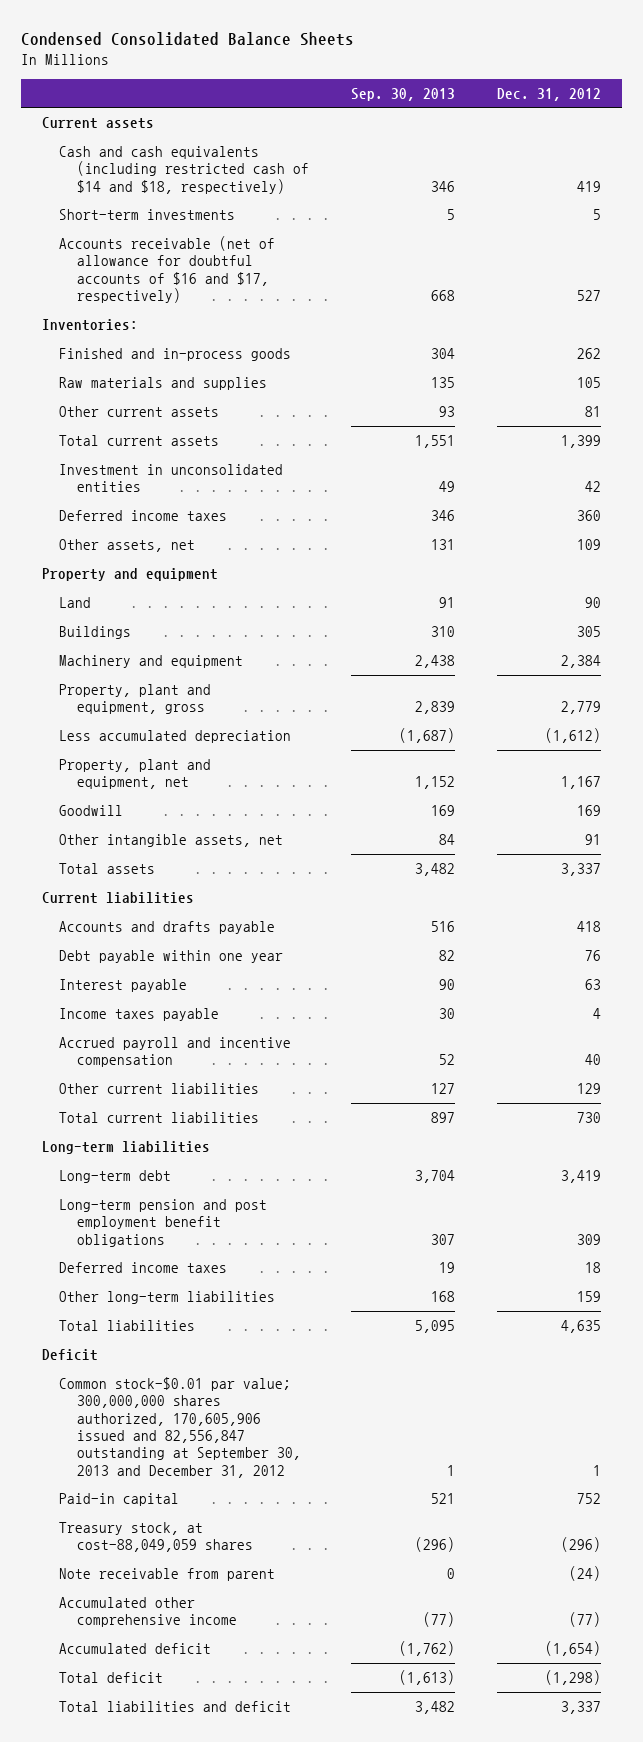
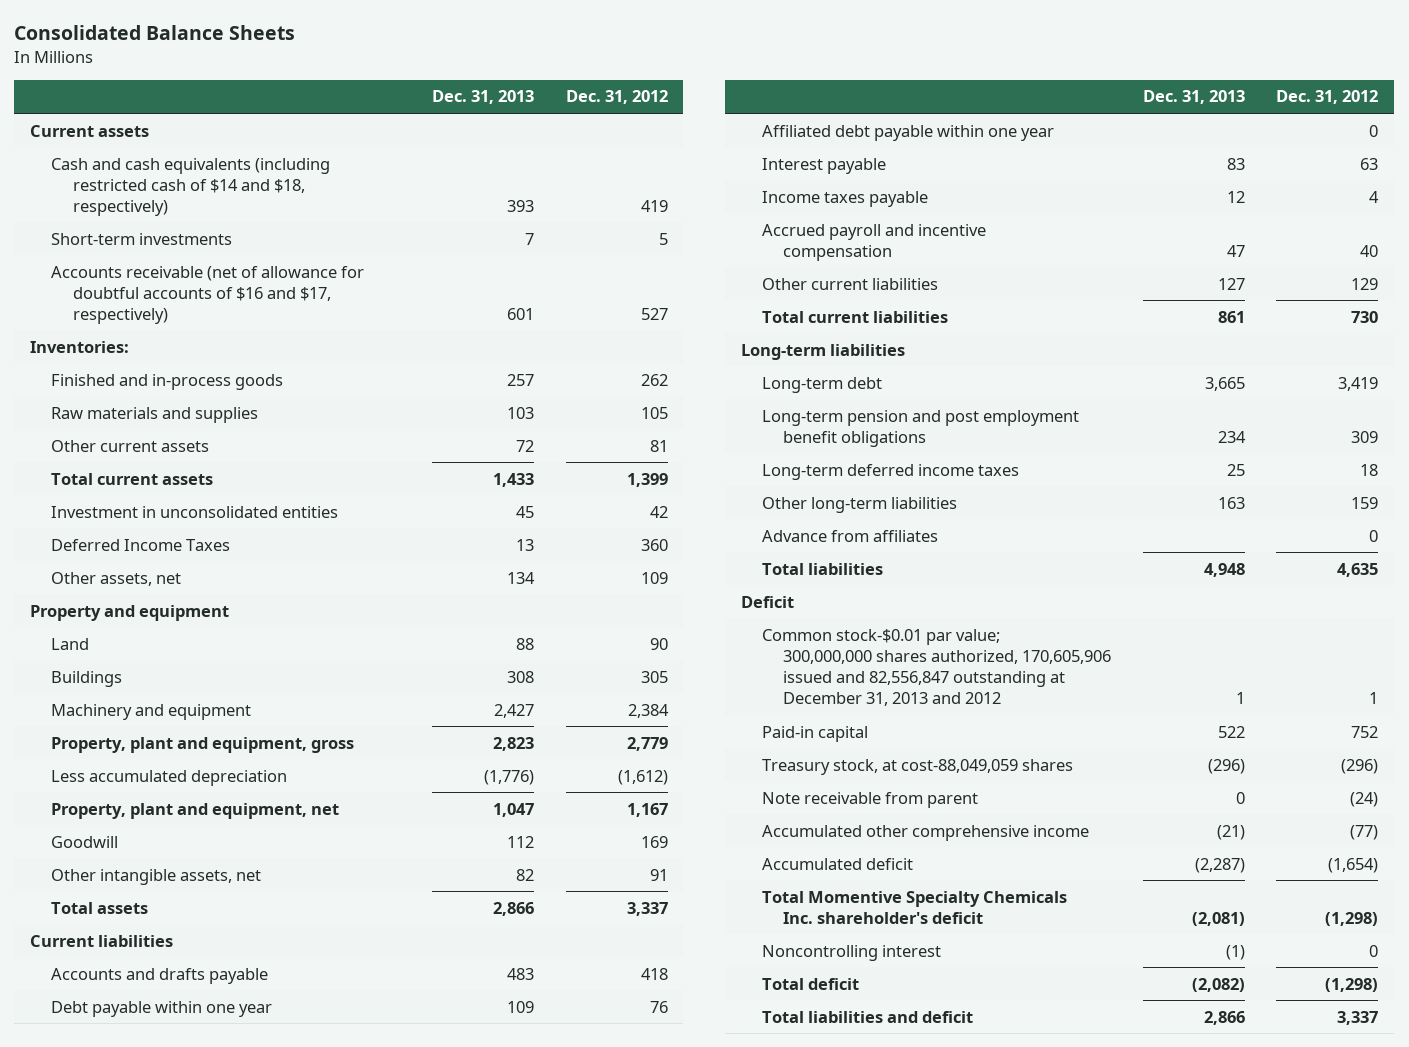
- Condensed Consolidated Balance Sheets
+ Consolidated Balance Sheets
- | Sep. 30, 2013 | Dec. 31, 2012
+ | Dec. 31, 2013 | Dec. 31, 2012
- Deferred income taxes | 346 | 360
+ Deferred Income Taxes | 13 | 360
+ Affiliated debt payable within one year | | 0
- Deferred income taxes | 19 | 18
+ Long-term deferred income taxes | 25 | 18
+ Advance from affiliates | | 0
- Common stock-$0.01 par value; 300,000,000 shares authorized, 170,605,906 issued and 82,556,847 outstanding at September 30, 2013 and December 31, 2012 | 1 | 1
+ Common stock-$0.01 par value; 300,000,000 shares authorized, 170,605,906 issued and 82,556,847 outstanding at December 31, 2013 and 2012 | 1 | 1
+ Total Momentive Specialty Chemicals Inc. shareholder's deficit | (2,081) | (1,298)
+ Noncontrolling interest | (1) | 0

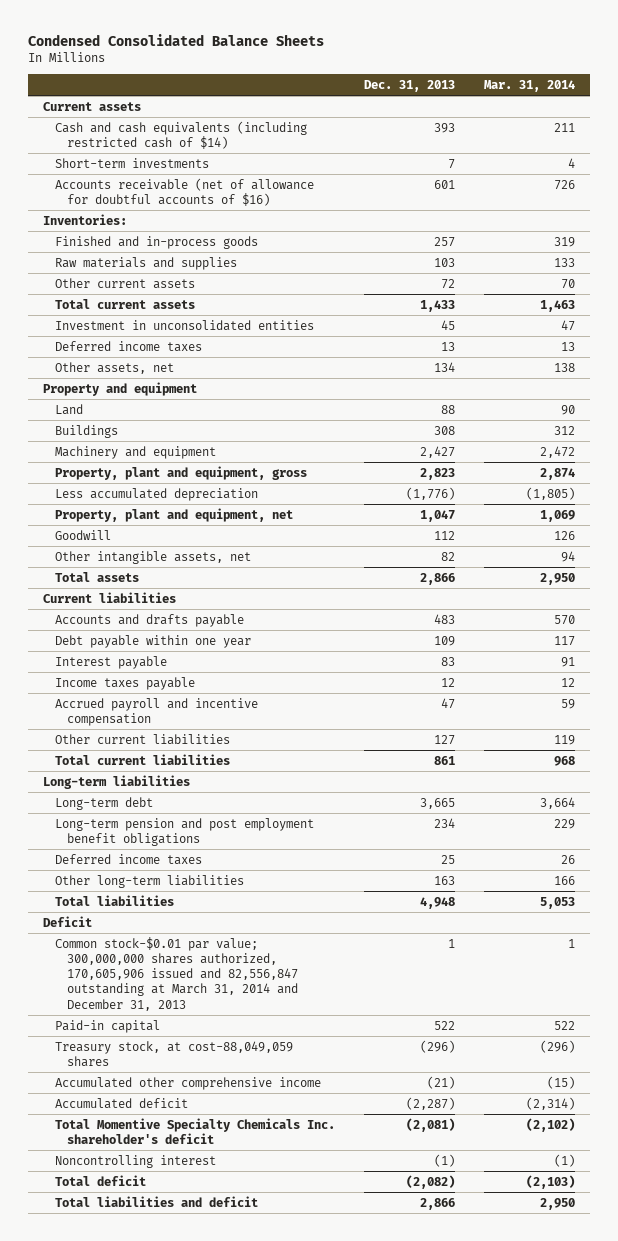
- Consolidated Balance Sheets
+ Condensed Consolidated Balance Sheets
- | Dec. 31, 2013 | Dec. 31, 2012
+ | Dec. 31, 2013 | Mar. 31, 2014
- Cash and cash equivalents (including restricted cash of $14 and $18, respectively) | 393 | 419
+ Cash and cash equivalents (including restricted cash of $14) | 393 | 211
- Accounts receivable (net of allowance for doubtful accounts of $16 and $17, respectively) | 601 | 527
+ Accounts receivable (net of allowance for doubtful accounts of $16) | 601 | 726
- Deferred Income Taxes | 13 | 360
+ Deferred income taxes | 13 | 13
- Affiliated debt payable within one year | | 0
- Long-term deferred income taxes | 25 | 18
+ Deferred income taxes | 25 | 26
- Advance from affiliates | | 0
- Common stock-$0.01 par value; 300,000,000 shares authorized, 170,605,906 issued and 82,556,847 outstanding at December 31, 2013 and 2012 | 1 | 1
+ Common stock-$0.01 par value; 300,000,000 shares authorized, 170,605,906 issued and 82,556,847 outstanding at March 31, 2014 and December 31, 2013 | 1 | 1
- Note receivable from parent | 0 | (24)

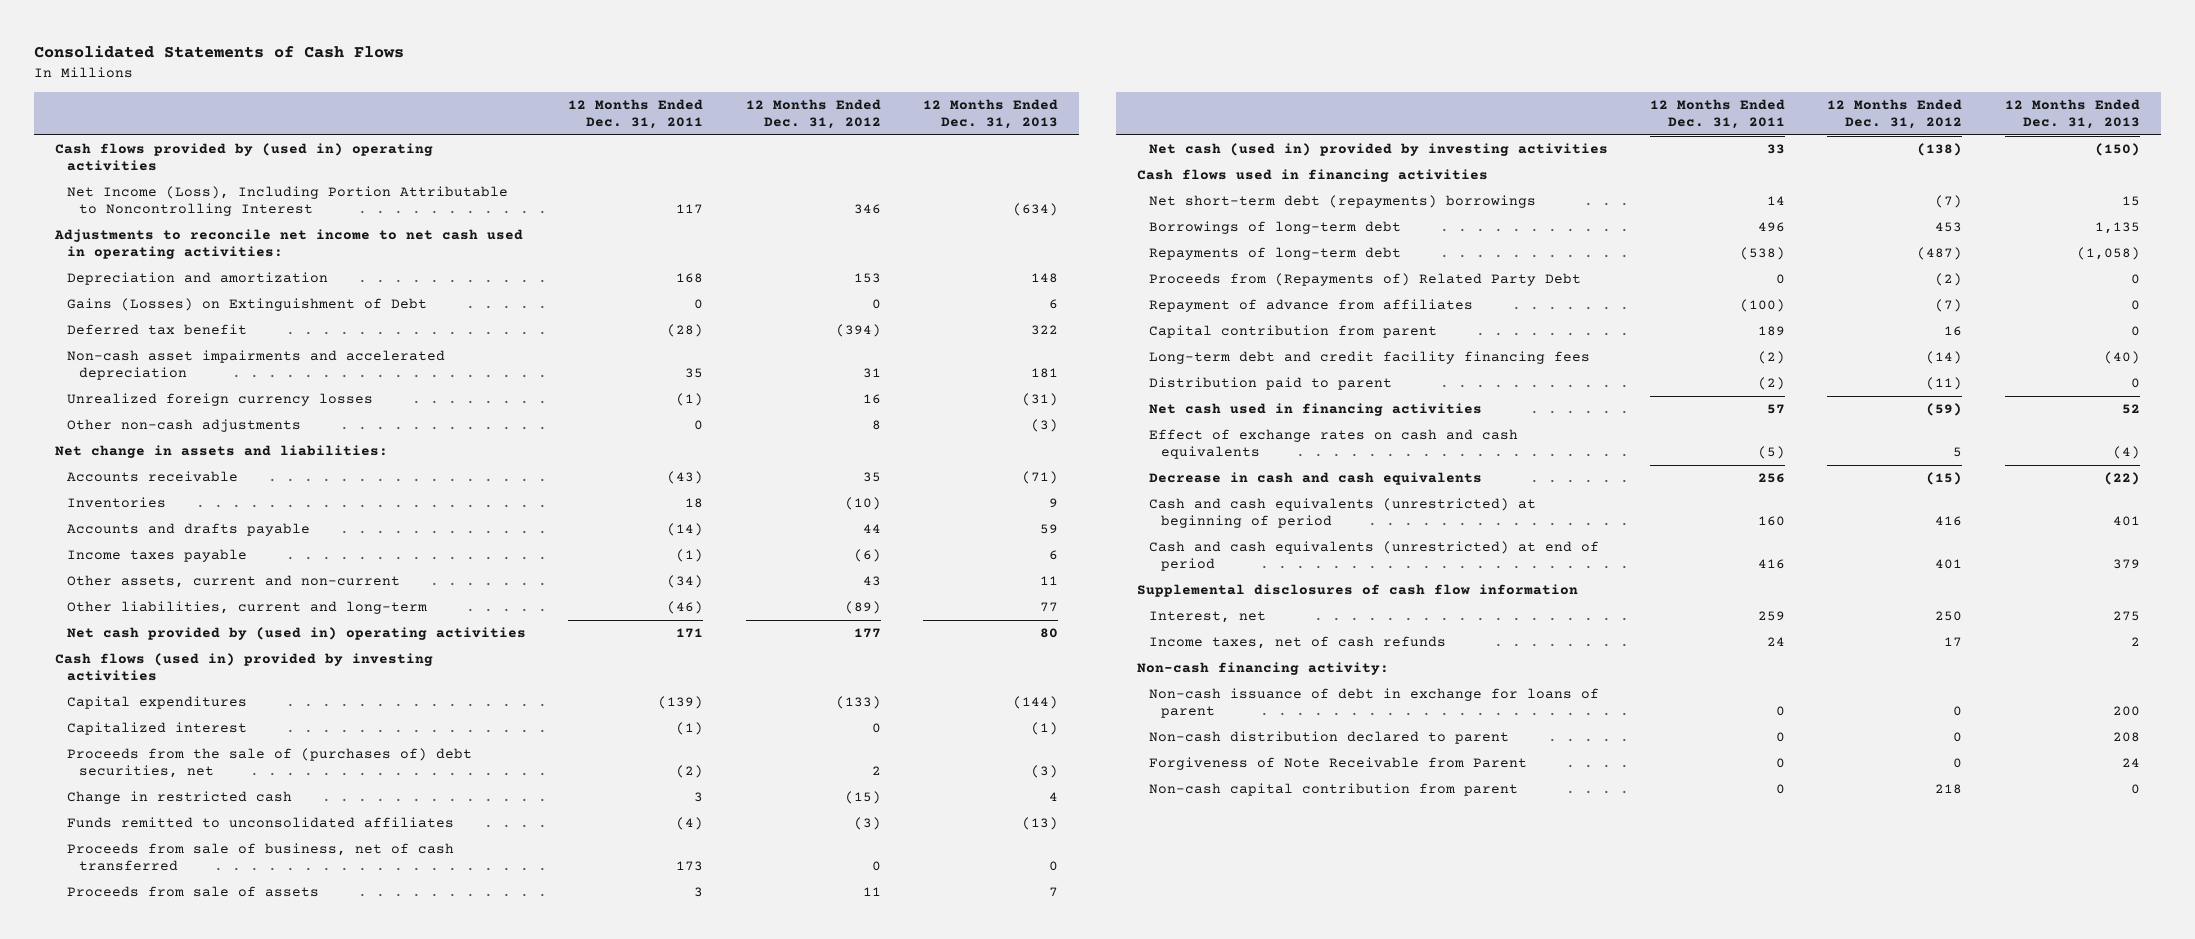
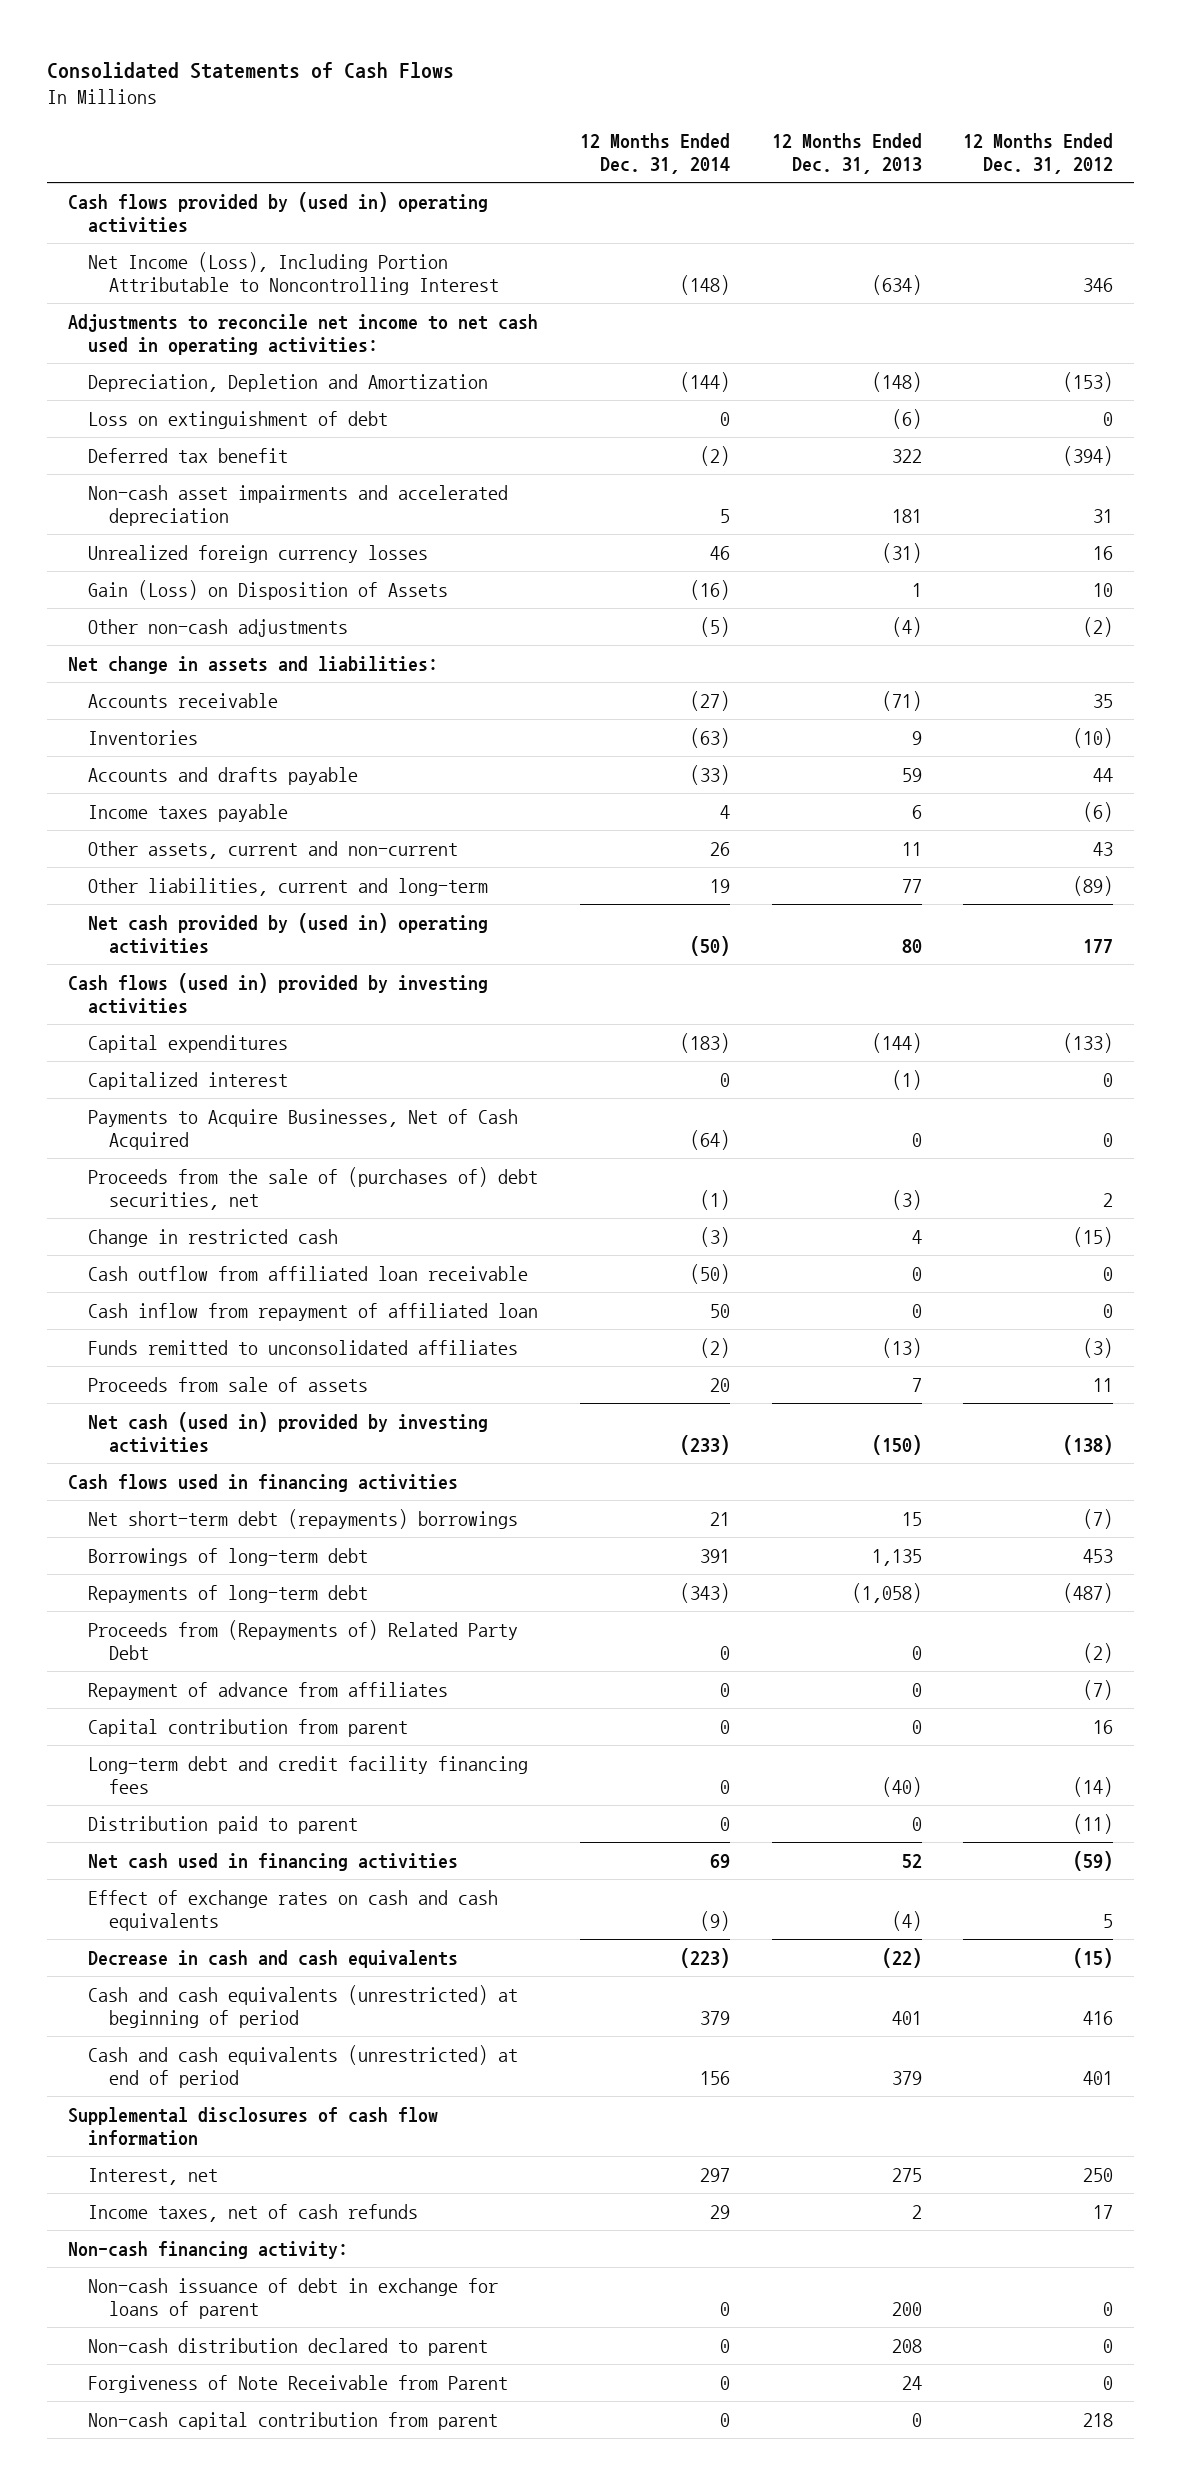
- | 12 Months Ended Dec. 31, 2011 | 12 Months Ended Dec. 31, 2012 | 12 Months Ended Dec. 31, 2013
+ | 12 Months Ended Dec. 31, 2014 | 12 Months Ended Dec. 31, 2013 | 12 Months Ended Dec. 31, 2012
- Depreciation and amortization | 168 | 153 | 148
- Gains (Losses) on Extinguishment of Debt | 0 | 0 | 6
+ Depreciation, Depletion and Amortization | (144) | (148) | (153)
+ Loss on extinguishment of debt | 0 | (6) | 0
- Other non-cash adjustments | 0 | 8 | (3)
+ Gain (Loss) on Disposition of Assets | (16) | 1 | 10
+ Other non-cash adjustments | (5) | (4) | (2)
+ Payments to Acquire Businesses, Net of Cash Acquired | (64) | 0 | 0
+ Cash outflow from affiliated loan receivable | (50) | 0 | 0
+ Cash inflow from repayment of affiliated loan | 50 | 0 | 0
- Proceeds from sale of business, net of cash transferred | 173 | 0 | 0

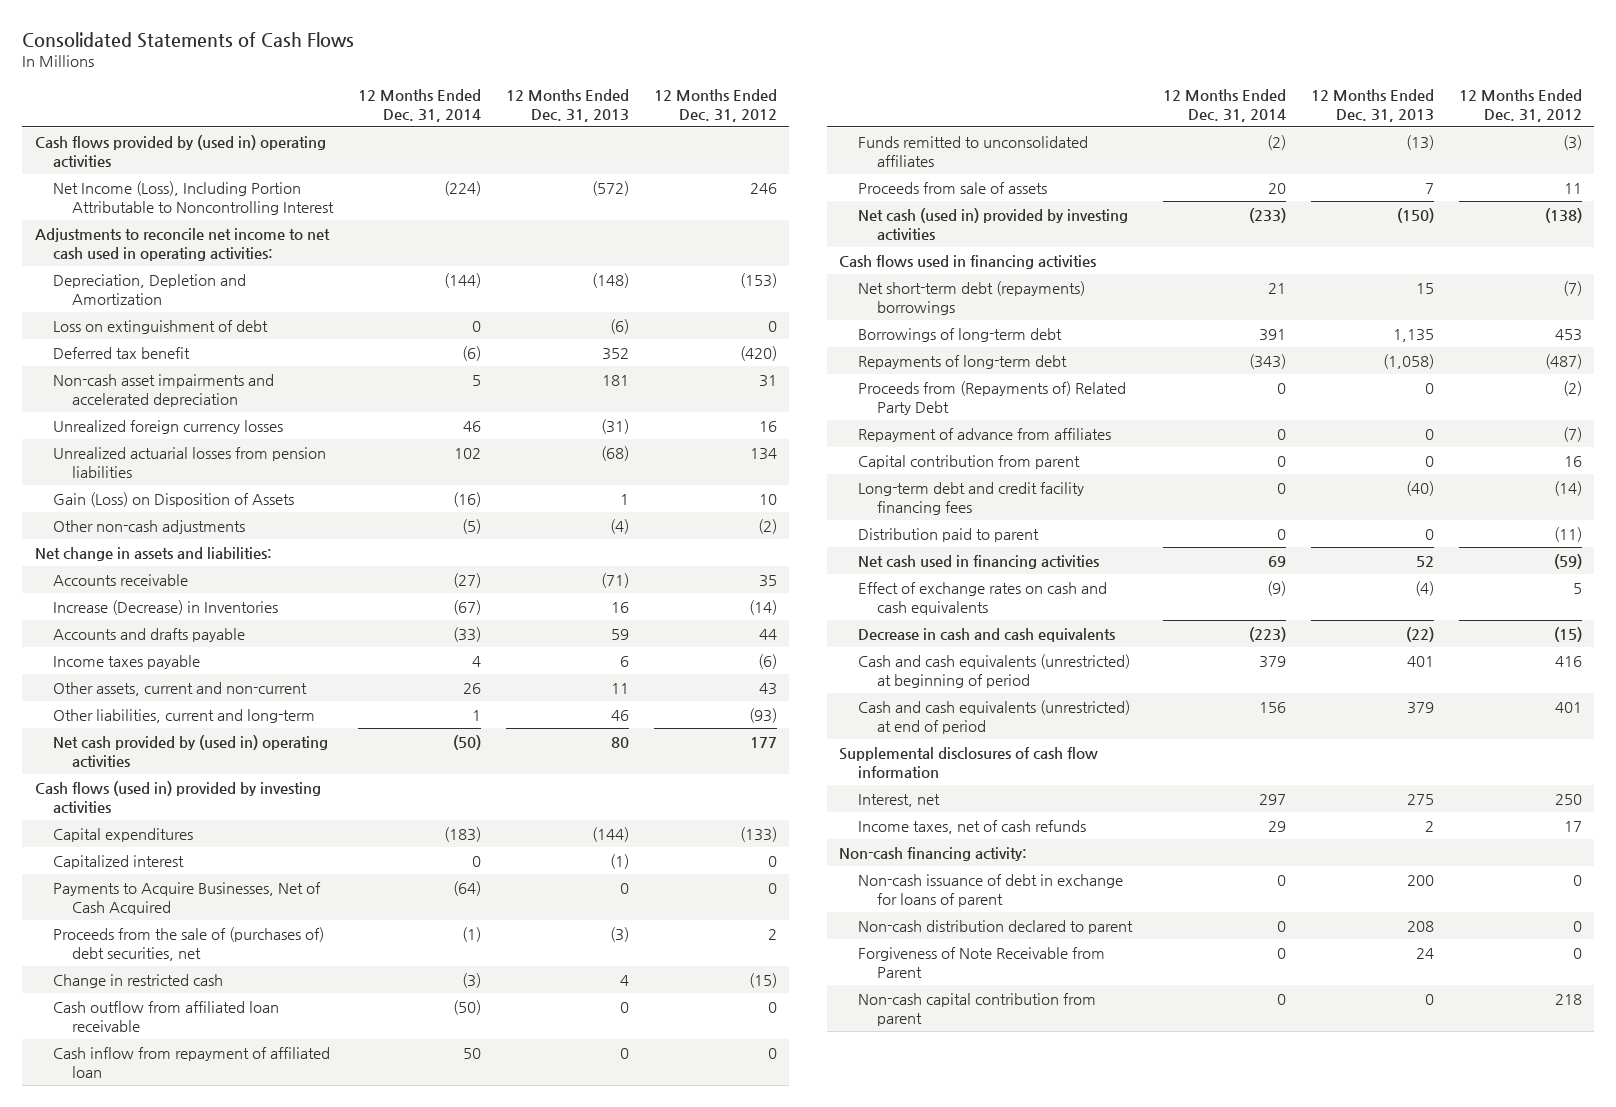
- Net Income (Loss), Including Portion Attributable to Noncontrolling Interest | (148) | (634) | 346
+ Net Income (Loss), Including Portion Attributable to Noncontrolling Interest | (224) | (572) | 246
- Deferred tax benefit | (2) | 322 | (394)
+ Deferred tax benefit | (6) | 352 | (420)
+ Unrealized actuarial losses from pension liabilities | 102 | (68) | 134
- Inventories | (63) | 9 | (10)
+ Increase (Decrease) in Inventories | (67) | 16 | (14)
- Other liabilities, current and long-term | 19 | 77 | (89)
+ Other liabilities, current and long-term | 1 | 46 | (93)

